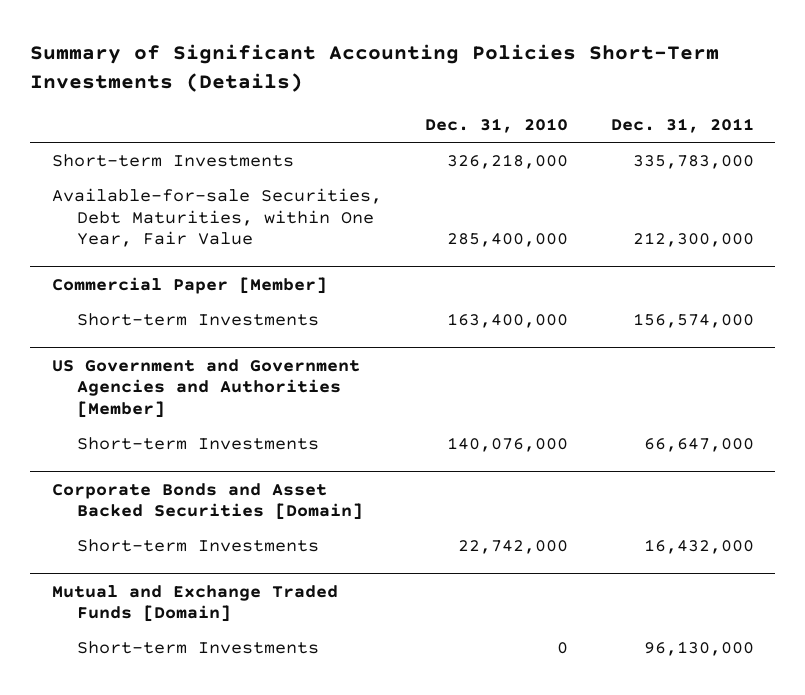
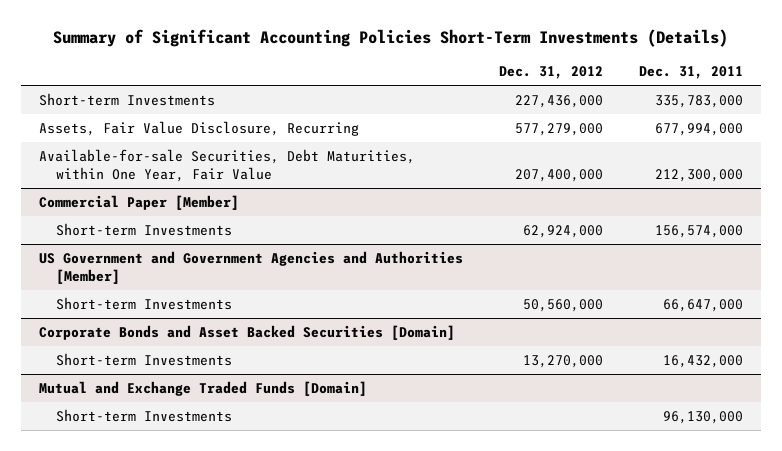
- | Dec. 31, 2010 | Dec. 31, 2011
+ | Dec. 31, 2012 | Dec. 31, 2011
+ Assets, Fair Value Disclosure, Recurring | 577,279,000 | 677,994,000

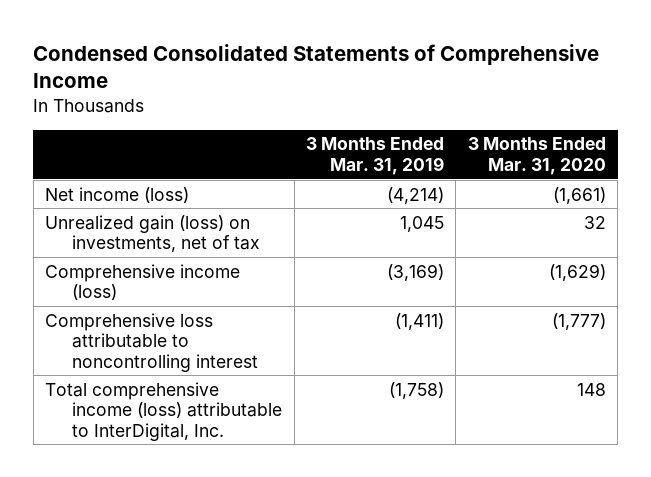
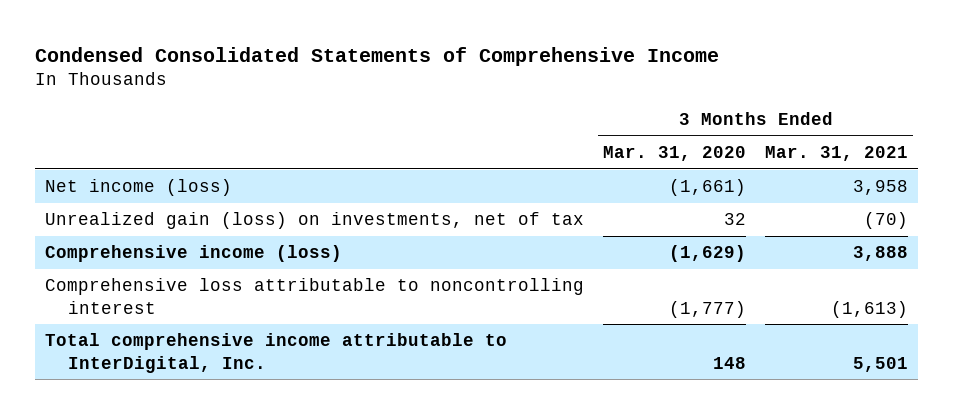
- | 3 Months Ended Mar. 31, 2019 | 3 Months Ended Mar. 31, 2020
+ | 3 Months Ended Mar. 31, 2020 | 3 Months Ended Mar. 31, 2021
- Total comprehensive income (loss) attributable to InterDigital, Inc. | (1,758) | 148
+ Total comprehensive income attributable to InterDigital, Inc. | 148 | 5,501

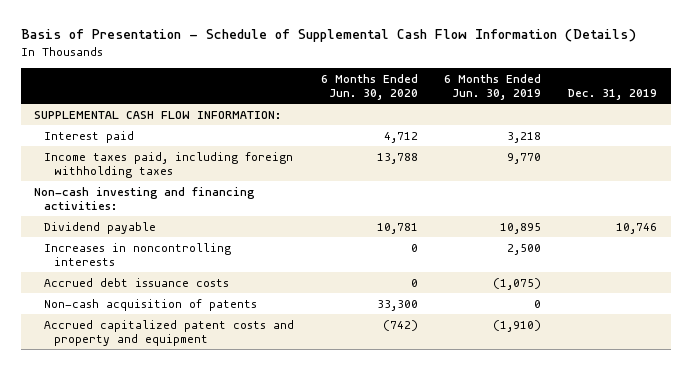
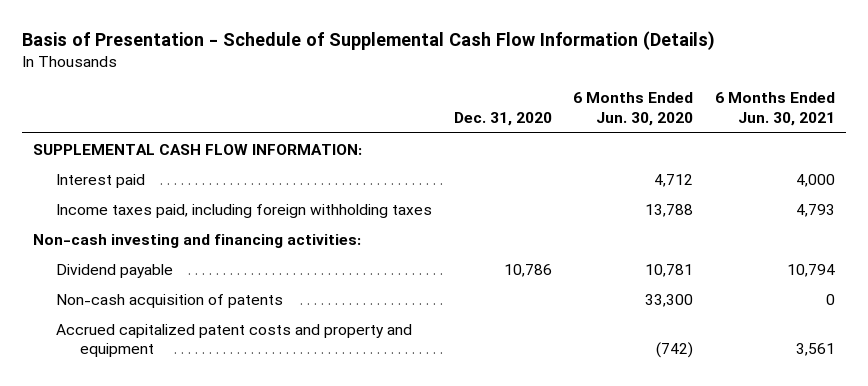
- | 6 Months Ended Jun. 30, 2020 | 6 Months Ended Jun. 30, 2019 | Dec. 31, 2019
+ | Dec. 31, 2020 | 6 Months Ended Jun. 30, 2020 | 6 Months Ended Jun. 30, 2021
- Increases in noncontrolling interests | 0 | 2,500 |
- Accrued debt issuance costs | 0 | (1,075) |

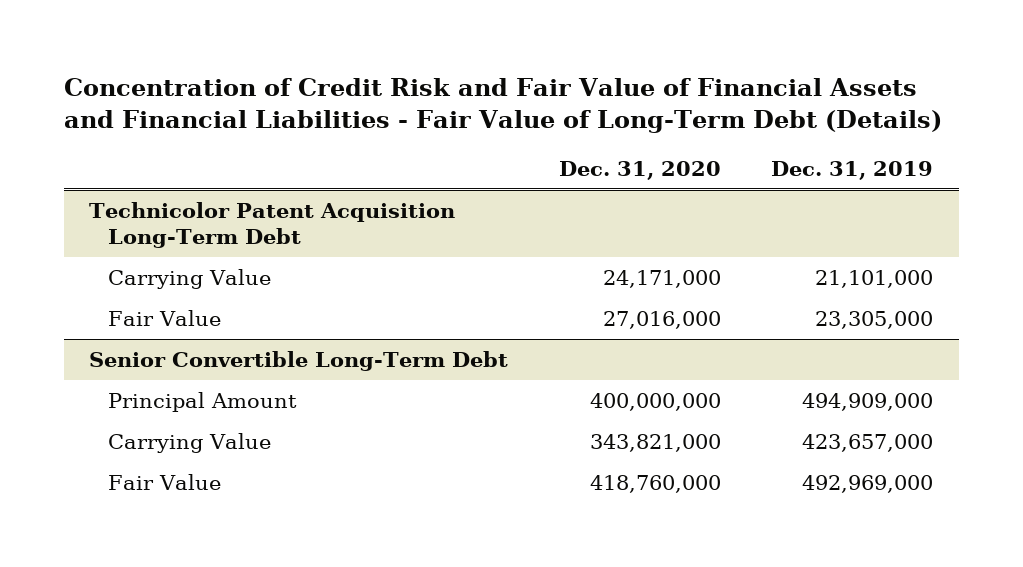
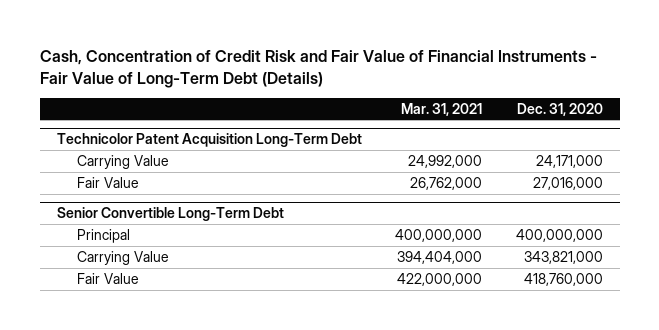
- Concentration of Credit Risk and Fair Value of Financial Assets and Financial Liabilities - Fair Value of Long-Term Debt (Details)
+ Cash, Concentration of Credit Risk and Fair Value of Financial Instruments - Fair Value of Long-Term Debt (Details)
- | Dec. 31, 2020 | Dec. 31, 2019
+ | Mar. 31, 2021 | Dec. 31, 2020
@ Senior Convertible Long-Term Debt
- Principal Amount | 400,000,000 | 494,909,000
+ Principal | 400,000,000 | 400,000,000

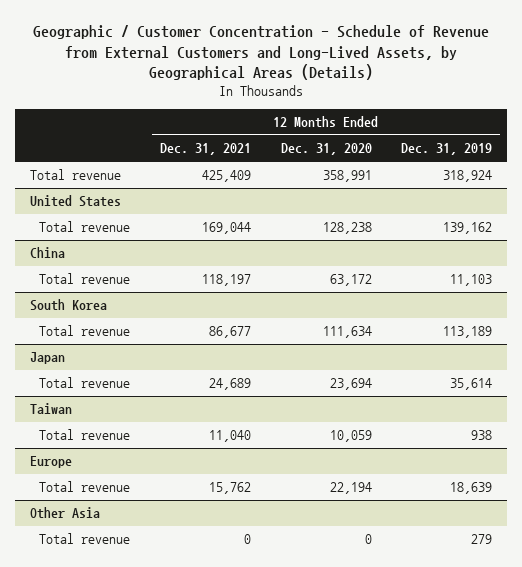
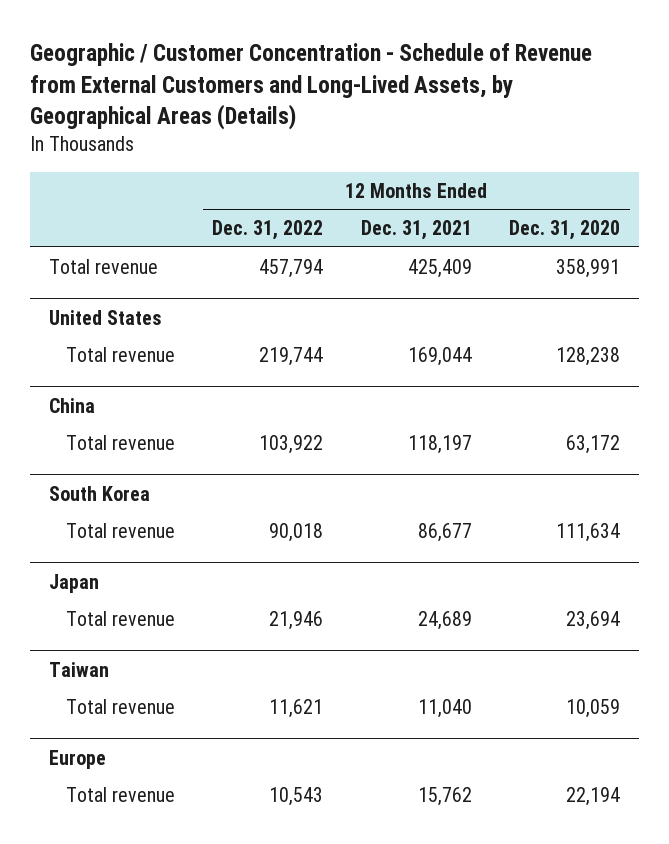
- | 12 Months Ended Dec. 31, 2021 | 12 Months Ended Dec. 31, 2020 | 12 Months Ended Dec. 31, 2019
+ | 12 Months Ended Dec. 31, 2022 | 12 Months Ended Dec. 31, 2021 | 12 Months Ended Dec. 31, 2020
- Other Asia
- Total revenue | 0 | 0 | 279

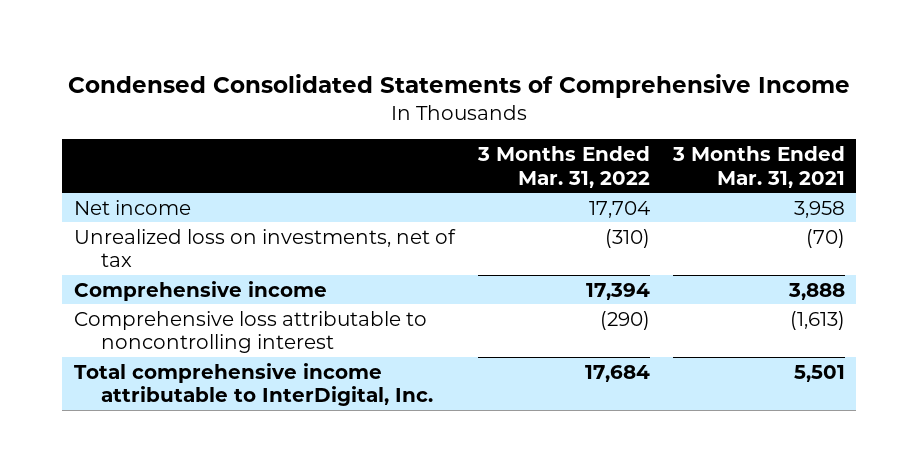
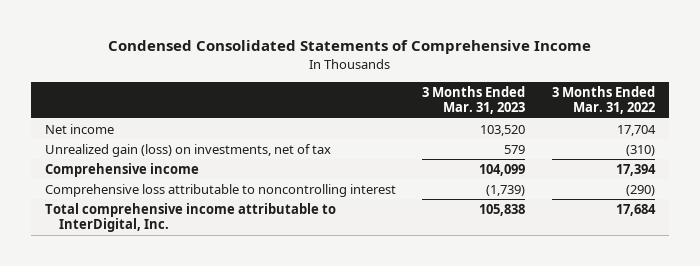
- | 3 Months Ended Mar. 31, 2022 | 3 Months Ended Mar. 31, 2021
+ | 3 Months Ended Mar. 31, 2023 | 3 Months Ended Mar. 31, 2022
- Unrealized loss on investments, net of tax | (310) | (70)
+ Unrealized gain (loss) on investments, net of tax | 579 | (310)

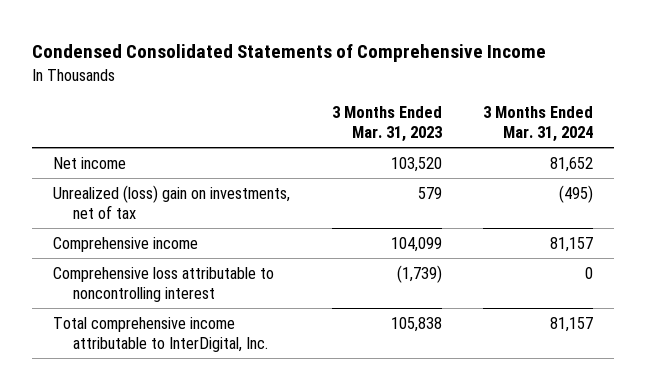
- | 3 Months Ended Mar. 31, 2023 | 3 Months Ended Mar. 31, 2022
+ | 3 Months Ended Mar. 31, 2023 | 3 Months Ended Mar. 31, 2024
- Unrealized gain (loss) on investments, net of tax | 579 | (310)
+ Unrealized (loss) gain on investments, net of tax | 579 | (495)

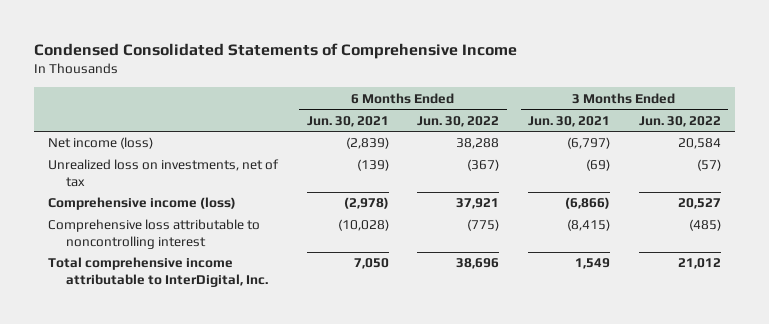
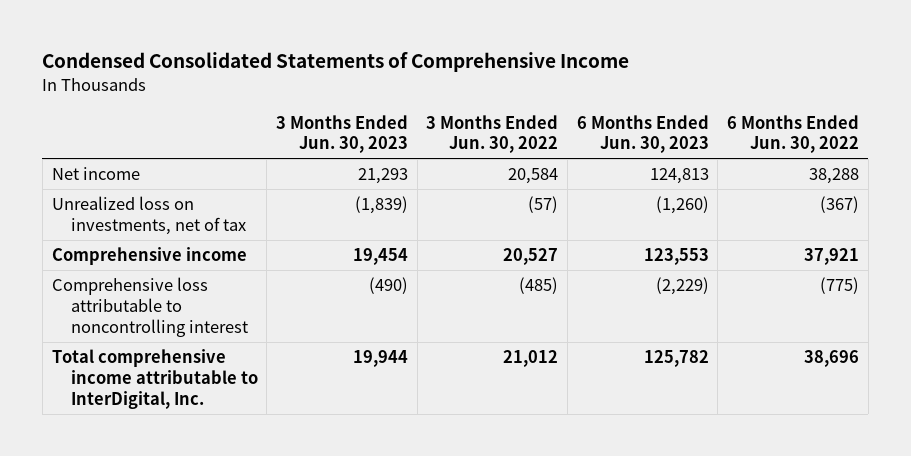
- | 6 Months Ended Jun. 30, 2021 | 6 Months Ended Jun. 30, 2022 | 3 Months Ended Jun. 30, 2021 | 3 Months Ended Jun. 30, 2022
+ | 3 Months Ended Jun. 30, 2023 | 3 Months Ended Jun. 30, 2022 | 6 Months Ended Jun. 30, 2023 | 6 Months Ended Jun. 30, 2022
- Net income (loss) | (2,839) | 38,288 | (6,797) | 20,584
+ Net income | 21,293 | 20,584 | 124,813 | 38,288
- Comprehensive income (loss) | (2,978) | 37,921 | (6,866) | 20,527
+ Comprehensive income | 19,454 | 20,527 | 123,553 | 37,921

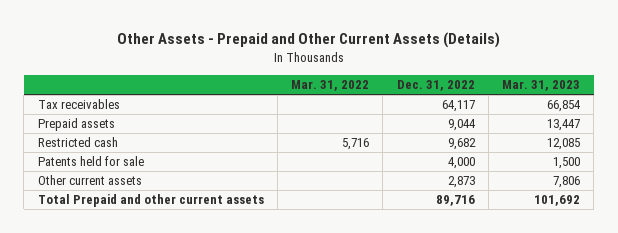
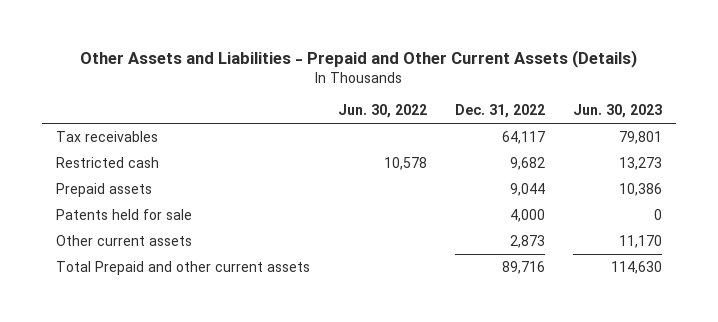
- Other Assets - Prepaid and Other Current Assets (Details)
+ Other Assets and Liabilities - Prepaid and Other Current Assets (Details)
- | Mar. 31, 2022 | Dec. 31, 2022 | Mar. 31, 2023
+ | Jun. 30, 2022 | Dec. 31, 2022 | Jun. 30, 2023
moved down: Prepaid assets | | 9,044 | 10,386

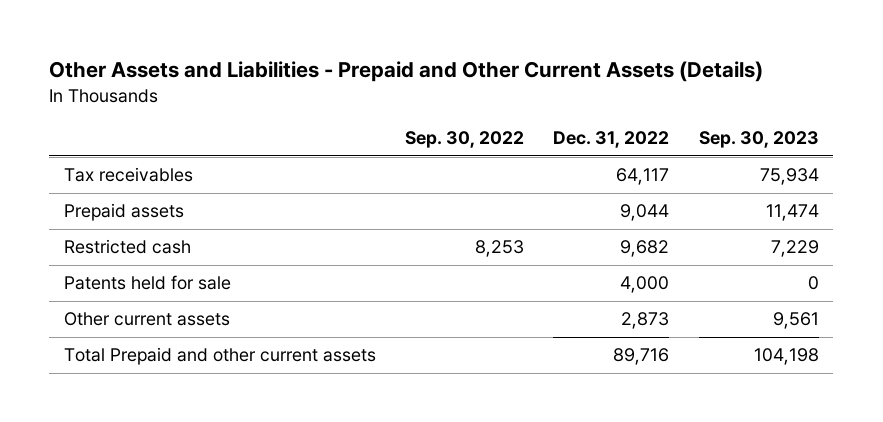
- | Jun. 30, 2022 | Dec. 31, 2022 | Jun. 30, 2023
+ | Sep. 30, 2022 | Dec. 31, 2022 | Sep. 30, 2023
moved down: Restricted cash | 8,253 | 9,682 | 7,229

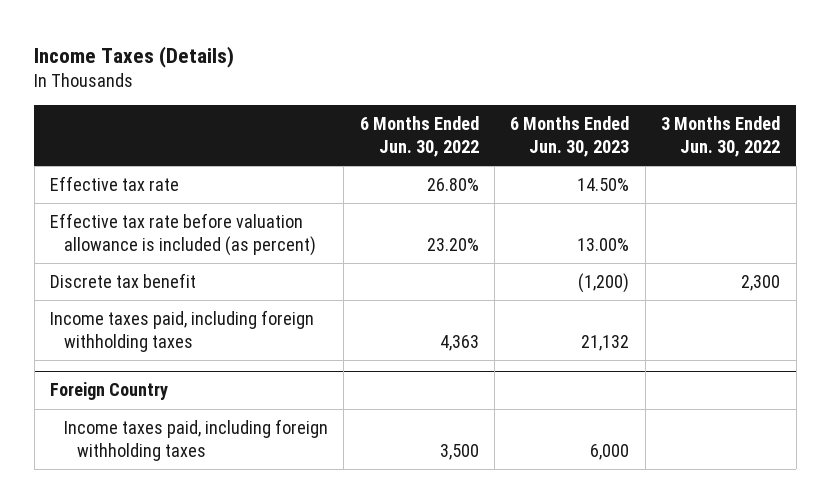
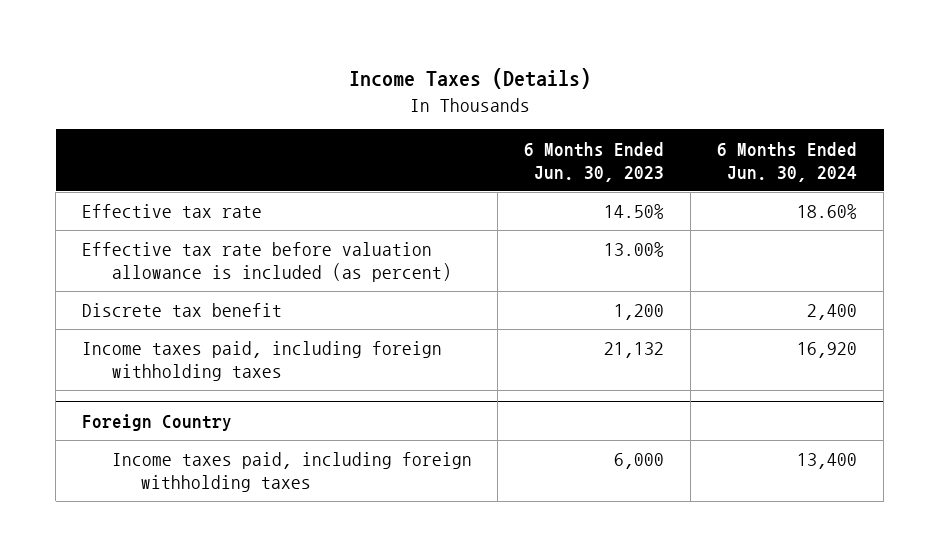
- | 6 Months Ended Jun. 30, 2022 | 6 Months Ended Jun. 30, 2023 | 3 Months Ended Jun. 30, 2022
+ | 6 Months Ended Jun. 30, 2023 | 6 Months Ended Jun. 30, 2024
- Discrete tax benefit | | (1,200) | 2,300
+ Discrete tax benefit | 1,200 | 2,400

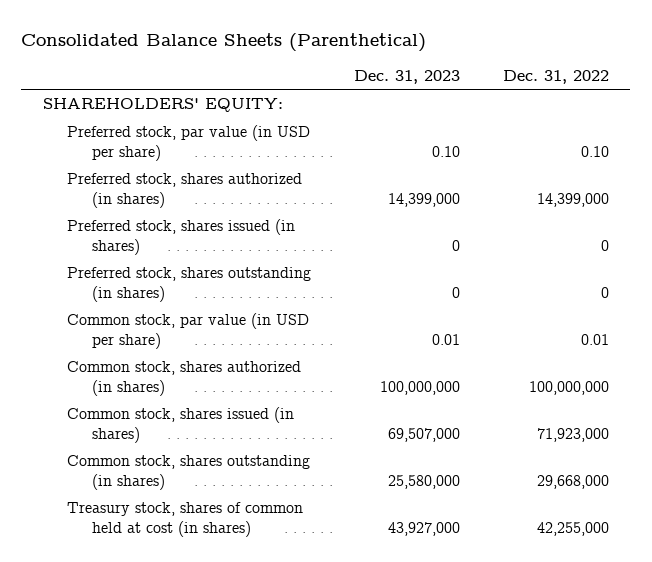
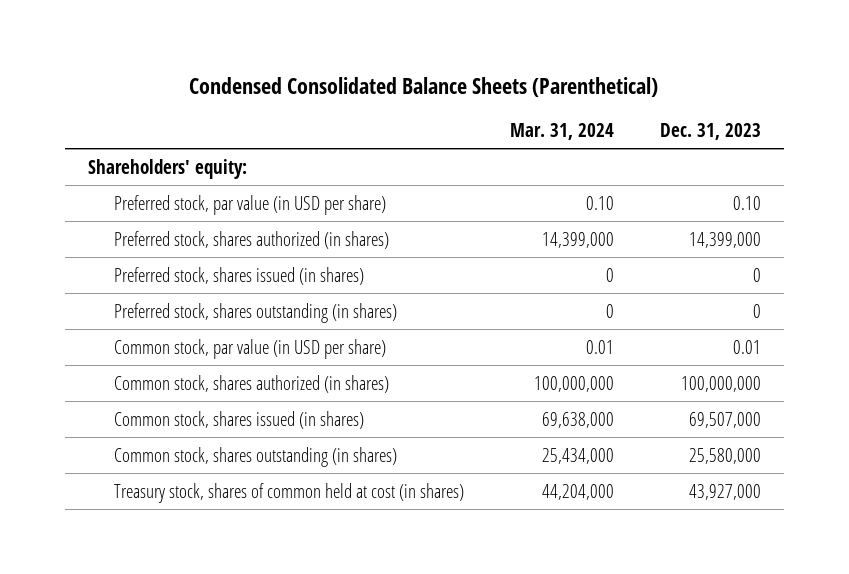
- Consolidated Balance Sheets (Parenthetical)
+ Condensed Consolidated Balance Sheets (Parenthetical)
- | Dec. 31, 2023 | Dec. 31, 2022
+ | Mar. 31, 2024 | Dec. 31, 2023
- SHAREHOLDERS' EQUITY:
+ Shareholders' equity:

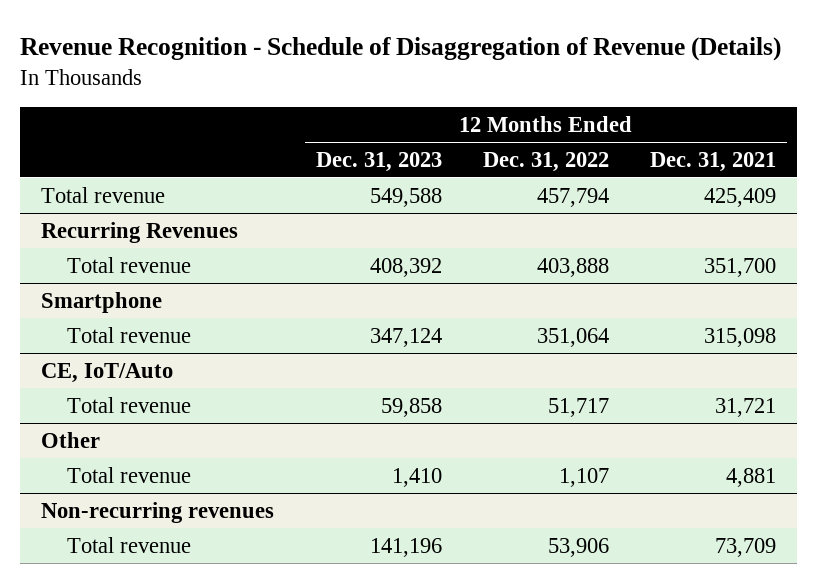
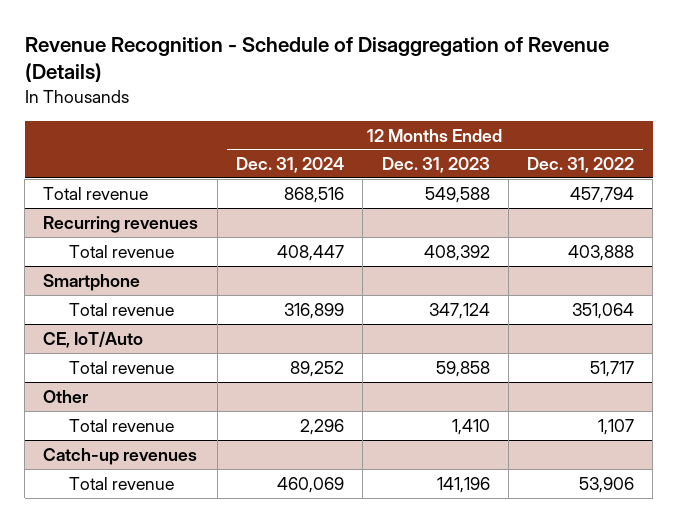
- | 12 Months Ended Dec. 31, 2023 | 12 Months Ended Dec. 31, 2022 | 12 Months Ended Dec. 31, 2021
+ | 12 Months Ended Dec. 31, 2024 | 12 Months Ended Dec. 31, 2023 | 12 Months Ended Dec. 31, 2022
- Recurring Revenues
+ Recurring revenues
- Non-recurring revenues
+ Catch-up revenues

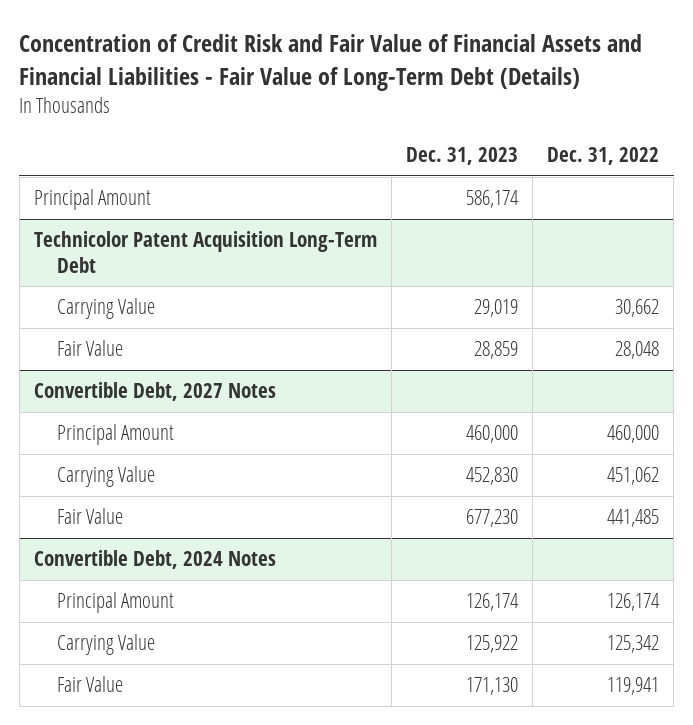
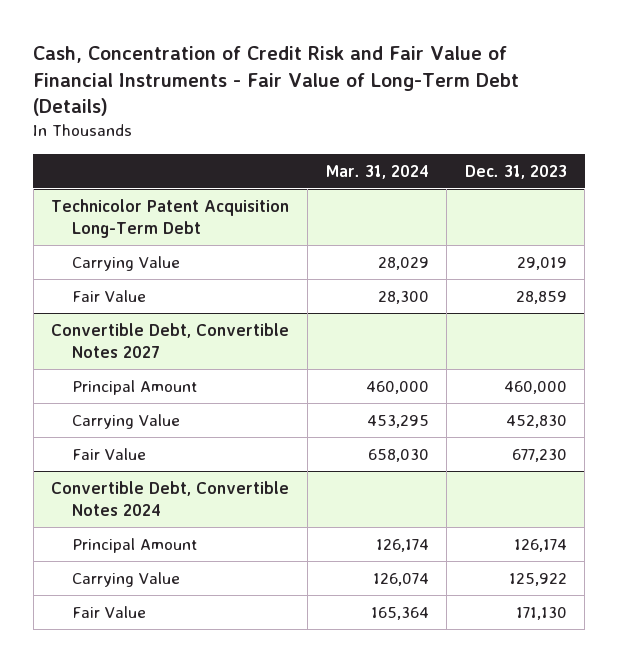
- Concentration of Credit Risk and Fair Value of Financial Assets and Financial Liabilities - Fair Value of Long-Term Debt (Details)
+ Cash, Concentration of Credit Risk and Fair Value of Financial Instruments - Fair Value of Long-Term Debt (Details)
- | Dec. 31, 2023 | Dec. 31, 2022
+ | Mar. 31, 2024 | Dec. 31, 2023
- Principal Amount | 586,174 |
- Convertible Debt, 2027 Notes
+ Convertible Debt, Convertible Notes 2027
- Convertible Debt, 2024 Notes
+ Convertible Debt, Convertible Notes 2024

